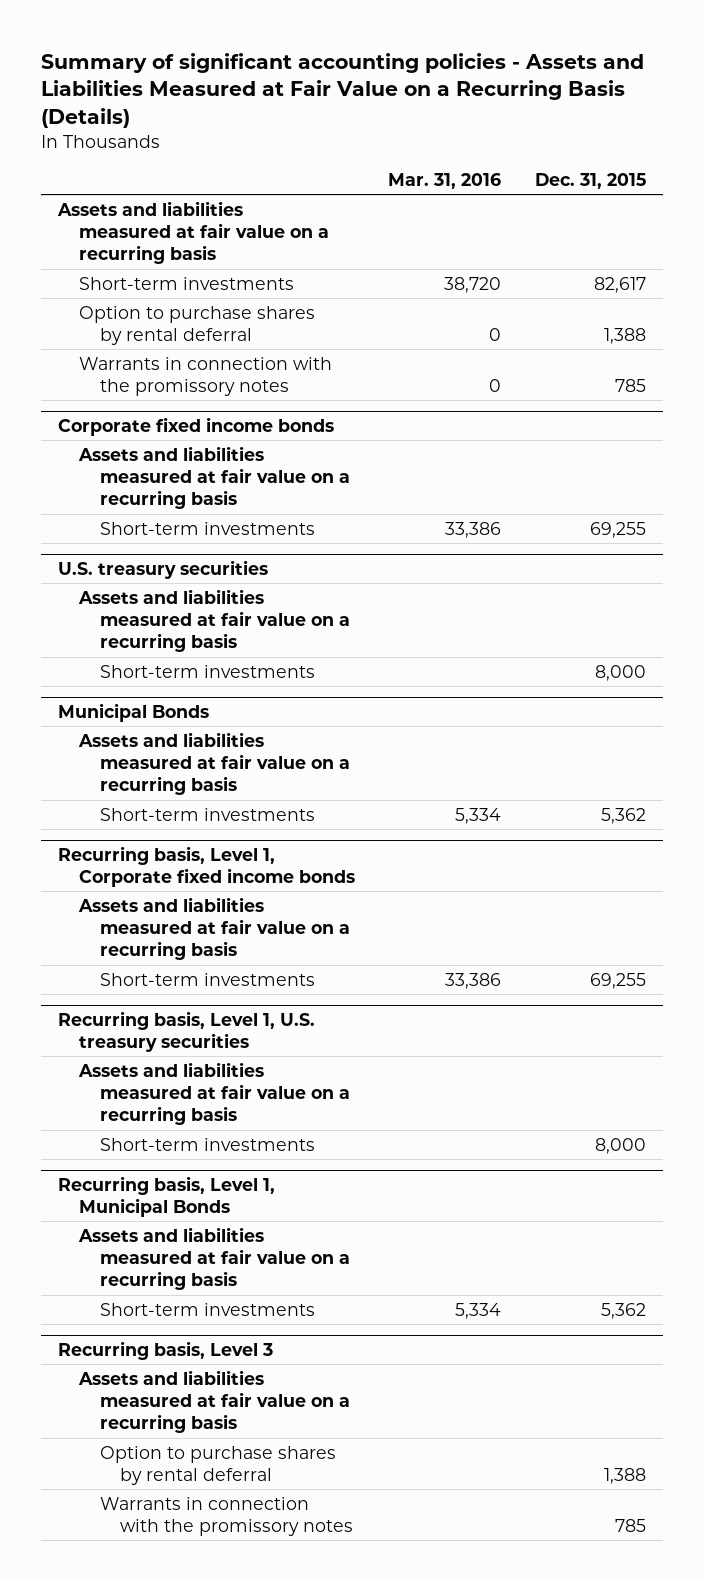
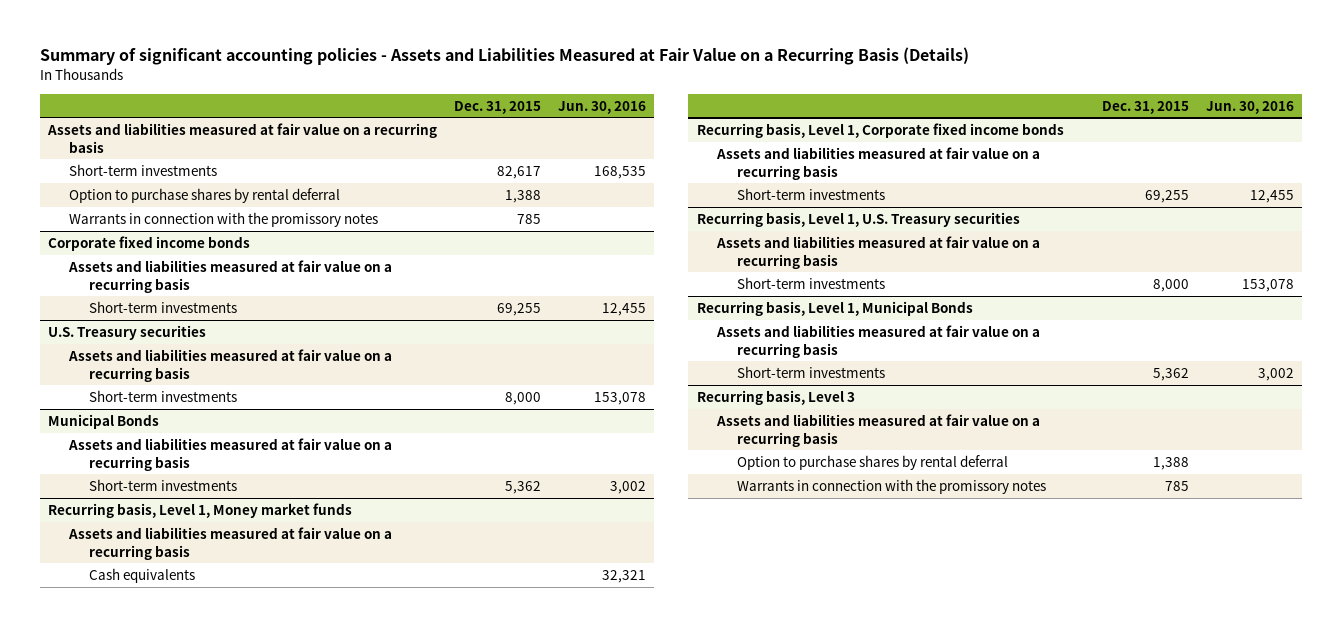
- | Mar. 31, 2016 | Dec. 31, 2015
+ | Dec. 31, 2015 | Jun. 30, 2016
- U.S. treasury securities
+ U.S. Treasury securities
+ Recurring basis, Level 1, Money market funds
+ Assets and liabilities measured at fair value on a recurring basis
+ Cash equivalents | | 32,321
- Recurring basis, Level 1, U.S. treasury securities
+ Recurring basis, Level 1, U.S. Treasury securities

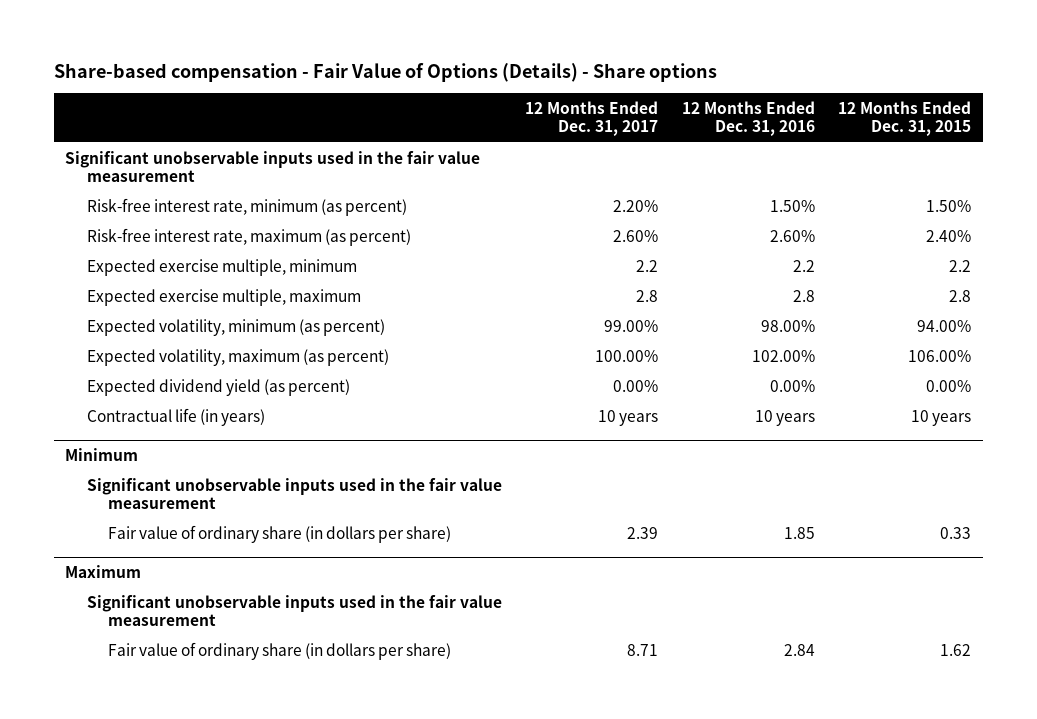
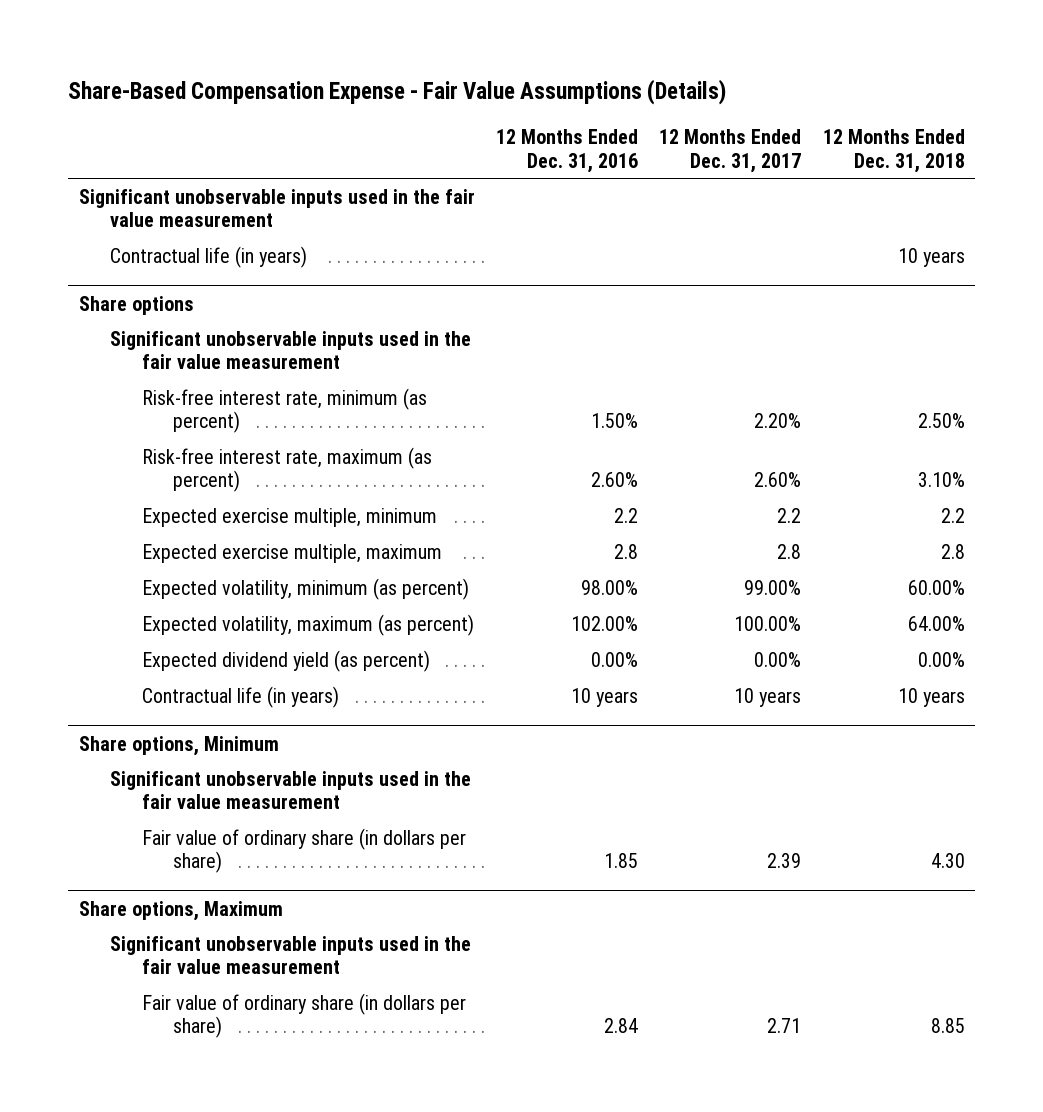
- Share-based compensation - Fair Value of Options (Details) - Share options
+ Share-Based Compensation Expense - Fair Value Assumptions (Details)
- | 12 Months Ended Dec. 31, 2017 | 12 Months Ended Dec. 31, 2016 | 12 Months Ended Dec. 31, 2015
+ | 12 Months Ended Dec. 31, 2016 | 12 Months Ended Dec. 31, 2017 | 12 Months Ended Dec. 31, 2018
+ Contractual life (in years) | | | 10 years
+ Share options
+ Significant unobservable inputs used in the fair value measurement
- Minimum
+ Share options, Minimum
- Maximum
+ Share options, Maximum
- Fair value of ordinary share (in dollars per share) | 8.71 | 2.84 | 1.62
+ Fair value of ordinary share (in dollars per share) | 2.84 | 2.71 | 8.85

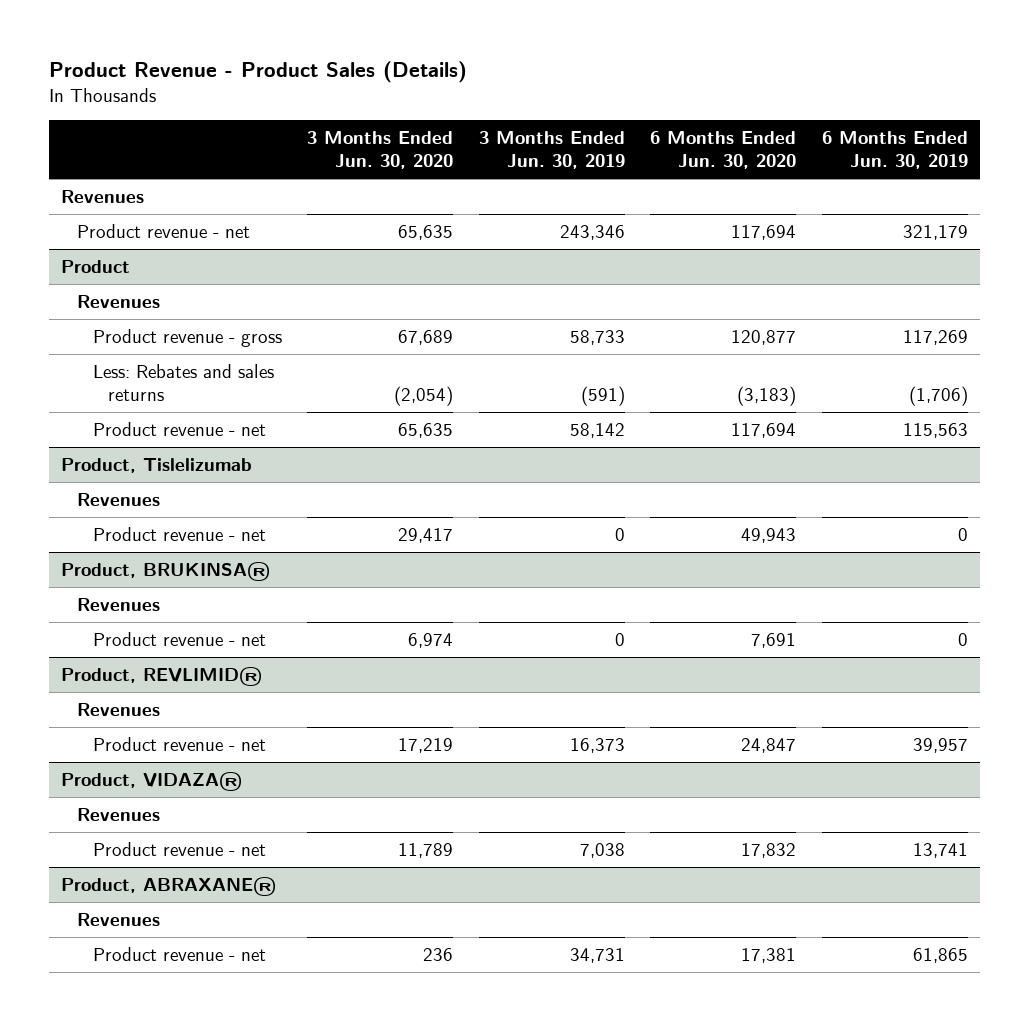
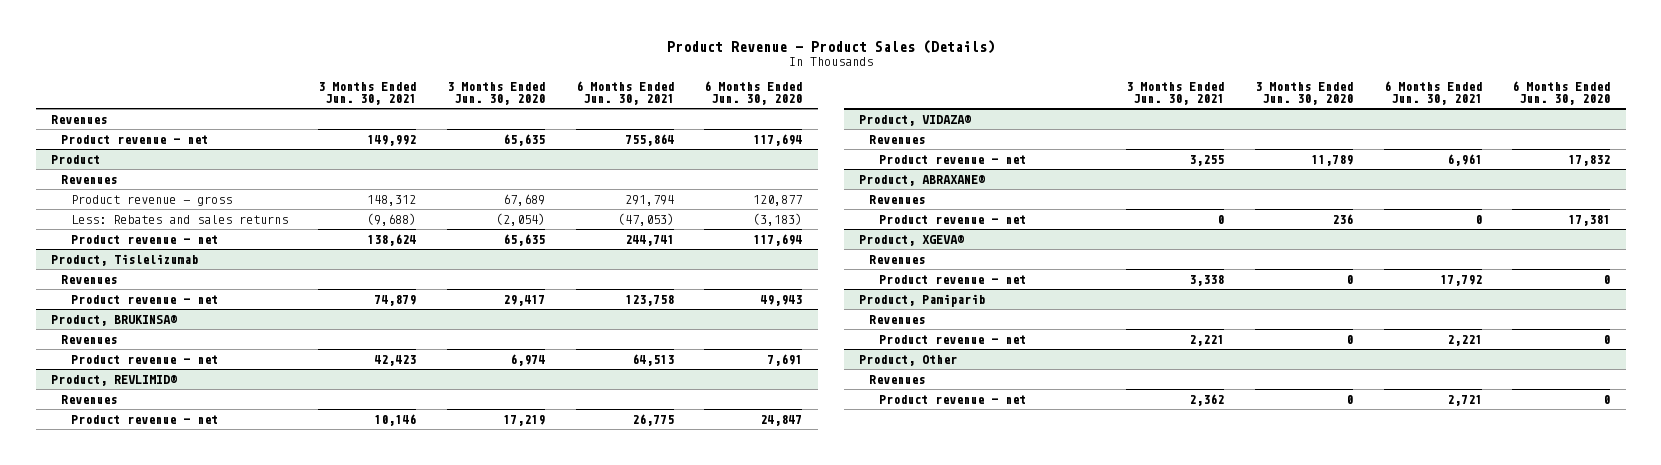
- | 3 Months Ended Jun. 30, 2020 | 3 Months Ended Jun. 30, 2019 | 6 Months Ended Jun. 30, 2020 | 6 Months Ended Jun. 30, 2019
+ | 3 Months Ended Jun. 30, 2021 | 3 Months Ended Jun. 30, 2020 | 6 Months Ended Jun. 30, 2021 | 6 Months Ended Jun. 30, 2020
+ Product, XGEVA®
+ Revenues
+ Product revenue - net | 3,338 | 0 | 17,792 | 0
+ Product, Pamiparib
+ Revenues
+ Product revenue - net | 2,221 | 0 | 2,221 | 0
+ Product, Other
+ Revenues
+ Product revenue - net | 2,362 | 0 | 2,721 | 0

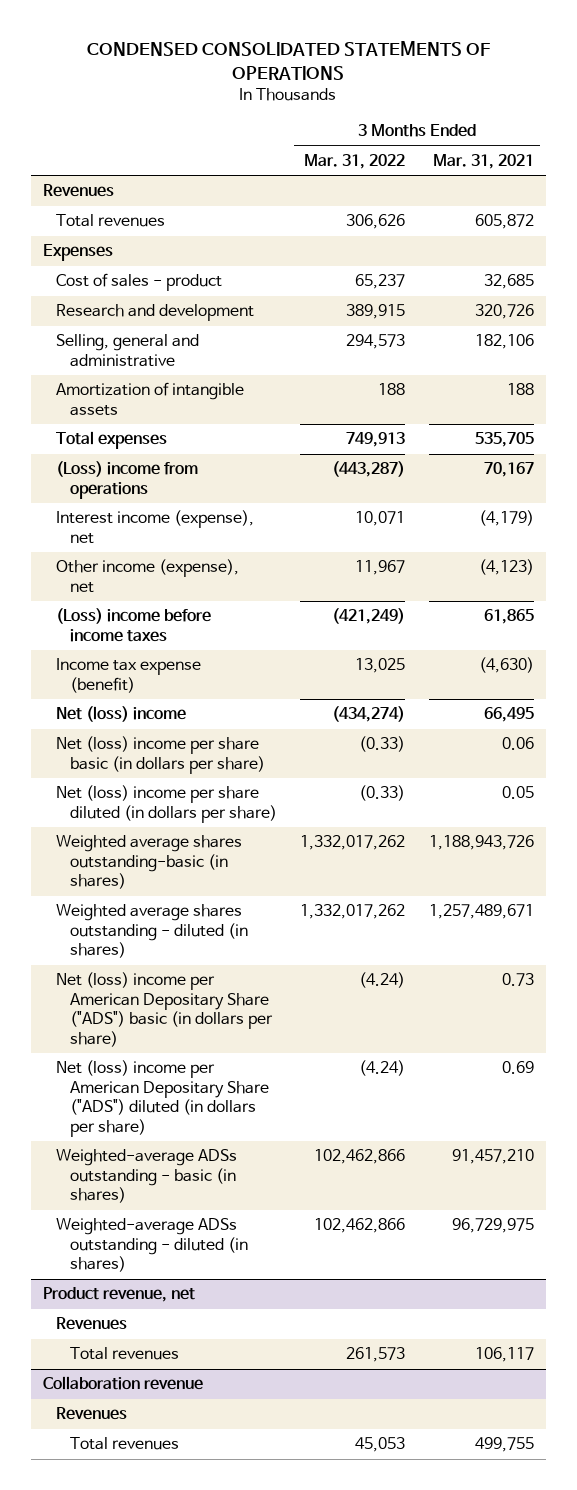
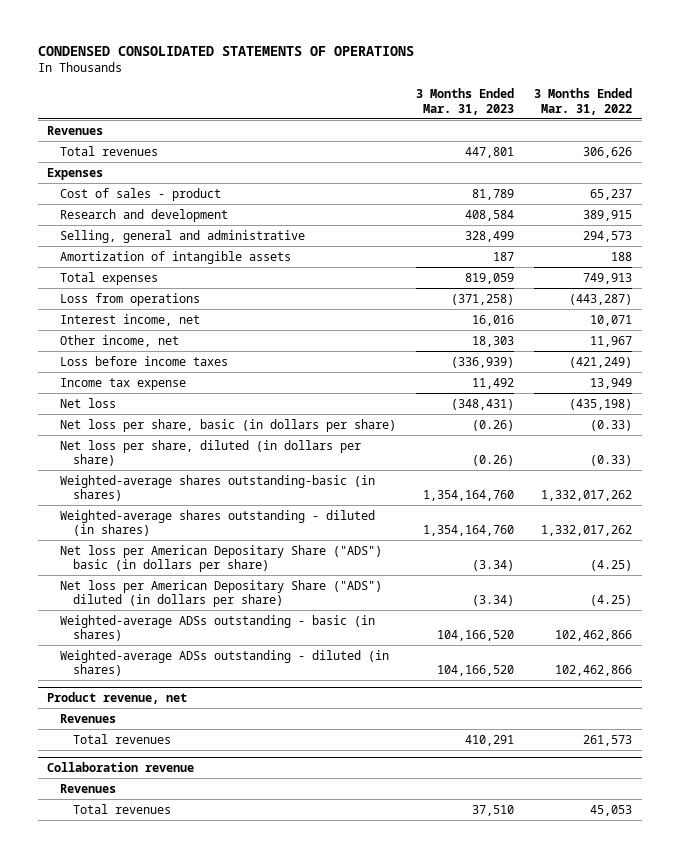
- | 3 Months Ended Mar. 31, 2022 | 3 Months Ended Mar. 31, 2021
+ | 3 Months Ended Mar. 31, 2023 | 3 Months Ended Mar. 31, 2022
- (Loss) income from operations | (443,287) | 70,167
- Interest income (expense), net | 10,071 | (4,179)
- Other income (expense), net | 11,967 | (4,123)
- (Loss) income before income taxes | (421,249) | 61,865
- Income tax expense (benefit) | 13,025 | (4,630)
- Net (loss) income | (434,274) | 66,495
- Net (loss) income per share basic (in dollars per share) | (0.33) | 0.06
- Net (loss) income per share diluted (in dollars per share) | (0.33) | 0.05
- Weighted average shares outstanding-basic (in shares) | 1,332,017,262 | 1,188,943,726
- Weighted average shares outstanding - diluted (in shares) | 1,332,017,262 | 1,257,489,671
- Net (loss) income per American Depositary Share ("ADS") basic (in dollars per share) | (4.24) | 0.73
- Net (loss) income per American Depositary Share ("ADS") diluted (in dollars per share) | (4.24) | 0.69
+ Loss from operations | (371,258) | (443,287)
+ Interest income, net | 16,016 | 10,071
+ Other income, net | 18,303 | 11,967
+ Loss before income taxes | (336,939) | (421,249)
+ Income tax expense | 11,492 | 13,949
+ Net loss | (348,431) | (435,198)
+ Net loss per share, basic (in dollars per share) | (0.26) | (0.33)
+ Net loss per share, diluted (in dollars per share) | (0.26) | (0.33)
+ Weighted-average shares outstanding-basic (in shares) | 1,354,164,760 | 1,332,017,262
+ Weighted-average shares outstanding - diluted (in shares) | 1,354,164,760 | 1,332,017,262
+ Net loss per American Depositary Share ("ADS") basic (in dollars per share) | (3.34) | (4.25)
+ Net loss per American Depositary Share ("ADS") diluted (in dollars per share) | (3.34) | (4.25)

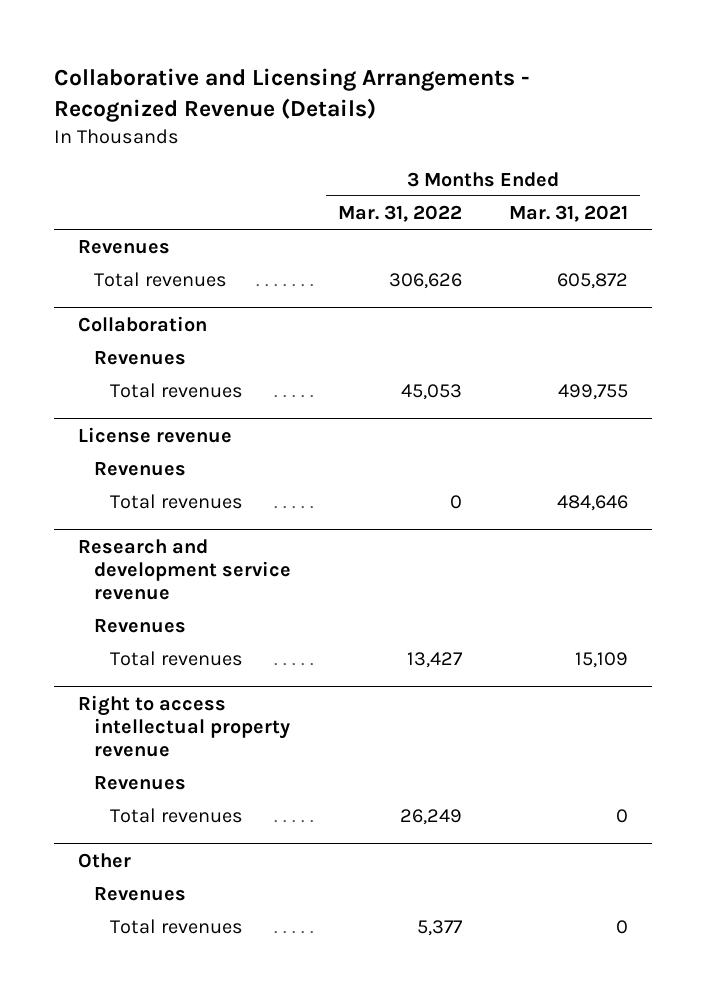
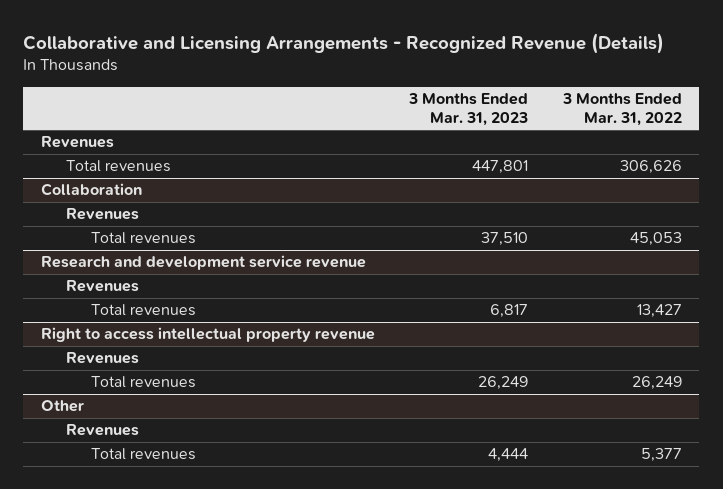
- | 3 Months Ended Mar. 31, 2022 | 3 Months Ended Mar. 31, 2021
+ | 3 Months Ended Mar. 31, 2023 | 3 Months Ended Mar. 31, 2022
- License revenue
- Revenues
- Total revenues | 0 | 484,646

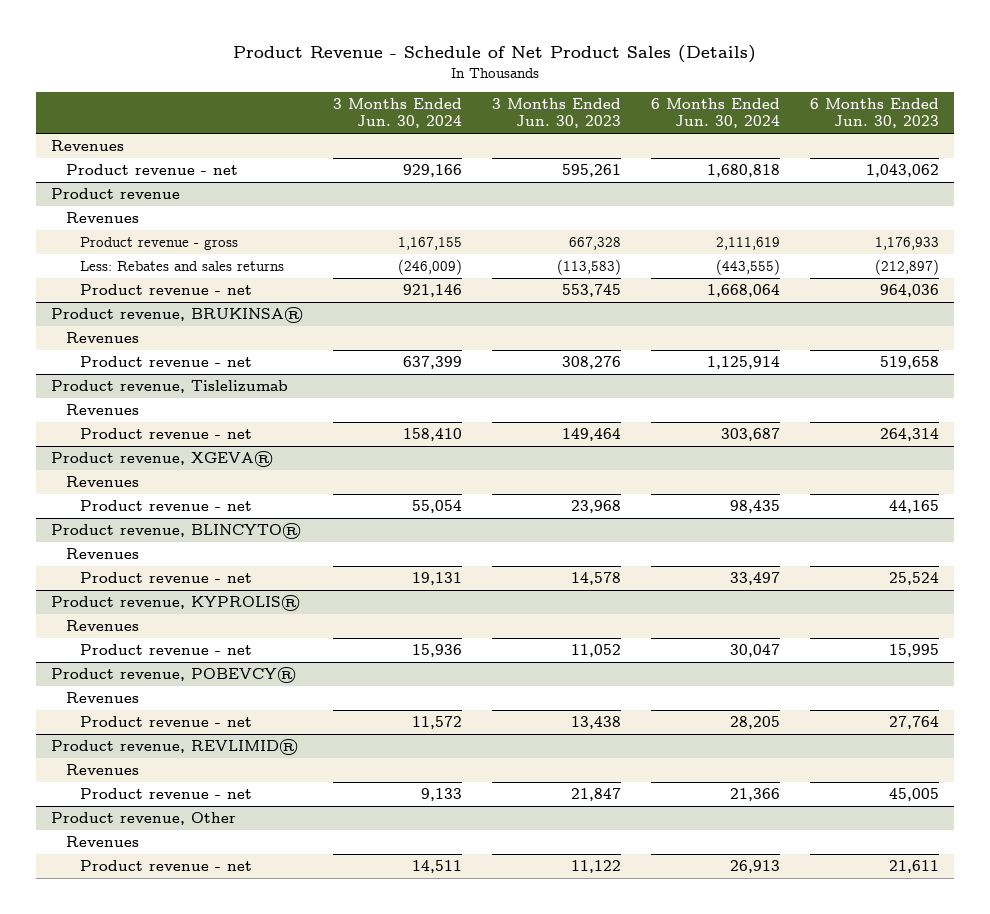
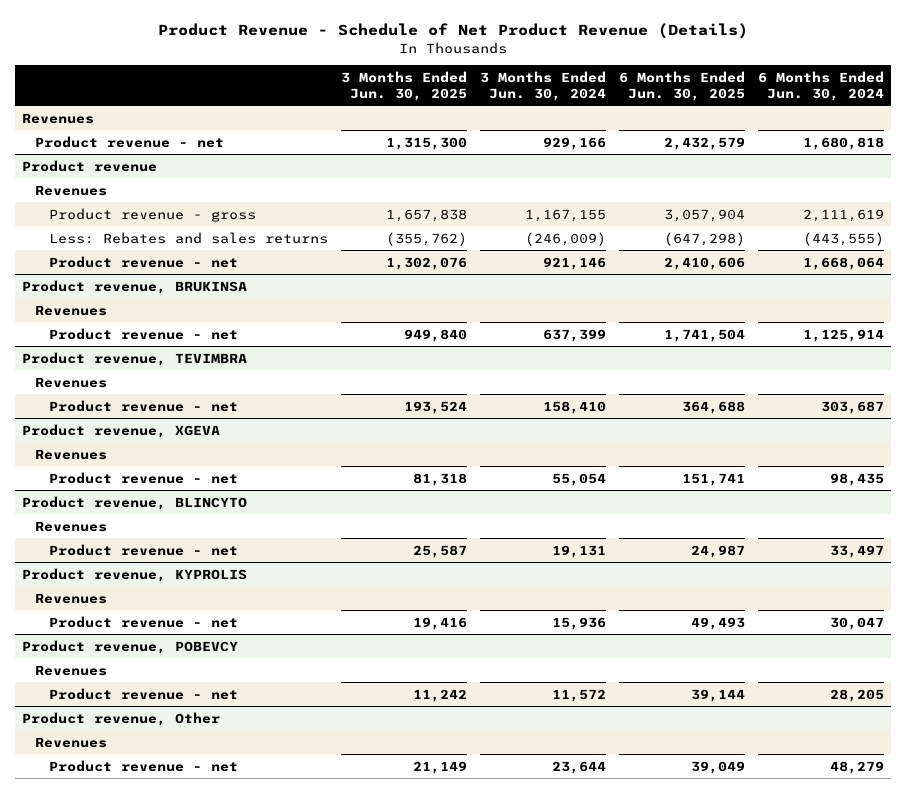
- Product Revenue - Schedule of Net Product Sales (Details)
+ Product Revenue - Schedule of Net Product Revenue (Details)
- | 3 Months Ended Jun. 30, 2024 | 3 Months Ended Jun. 30, 2023 | 6 Months Ended Jun. 30, 2024 | 6 Months Ended Jun. 30, 2023
+ | 3 Months Ended Jun. 30, 2025 | 3 Months Ended Jun. 30, 2024 | 6 Months Ended Jun. 30, 2025 | 6 Months Ended Jun. 30, 2024
- Product revenue, BRUKINSA®
+ Product revenue, BRUKINSA
- Product revenue, Tislelizumab
+ Product revenue, TEVIMBRA
- Product revenue, XGEVA®
+ Product revenue, XGEVA
- Product revenue, BLINCYTO®
+ Product revenue, BLINCYTO
- Product revenue, KYPROLIS®
+ Product revenue, KYPROLIS
- Product revenue, POBEVCY®
+ Product revenue, POBEVCY
- Product revenue, REVLIMID®
- Revenues
- Product revenue - net | 9,133 | 21,847 | 21,366 | 45,005
@ Product revenue, Other
- Product revenue - net | 14,511 | 11,122 | 26,913 | 21,611
+ Product revenue - net | 21,149 | 23,644 | 39,049 | 48,279

